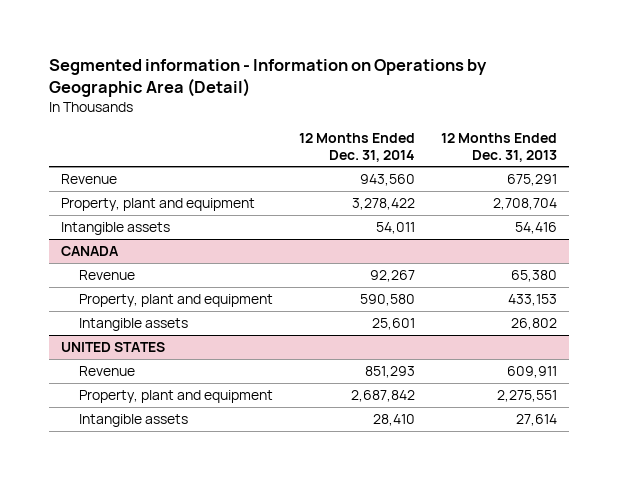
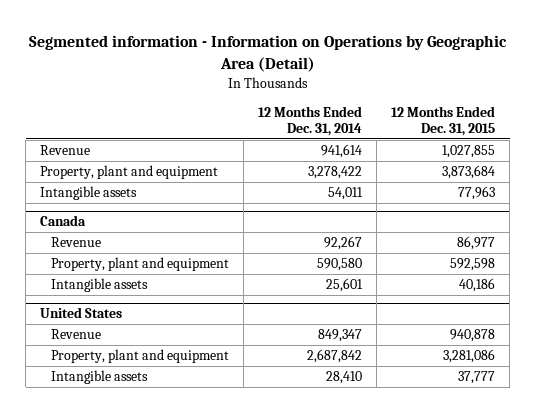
- | 12 Months Ended Dec. 31, 2014 | 12 Months Ended Dec. 31, 2013
+ | 12 Months Ended Dec. 31, 2014 | 12 Months Ended Dec. 31, 2015
- Revenue | 943,560 | 675,291
+ Revenue | 941,614 | 1,027,855
- CANADA
+ Canada
- UNITED STATES
- Revenue | 851,293 | 609,911
+ United States
+ Revenue | 849,347 | 940,878

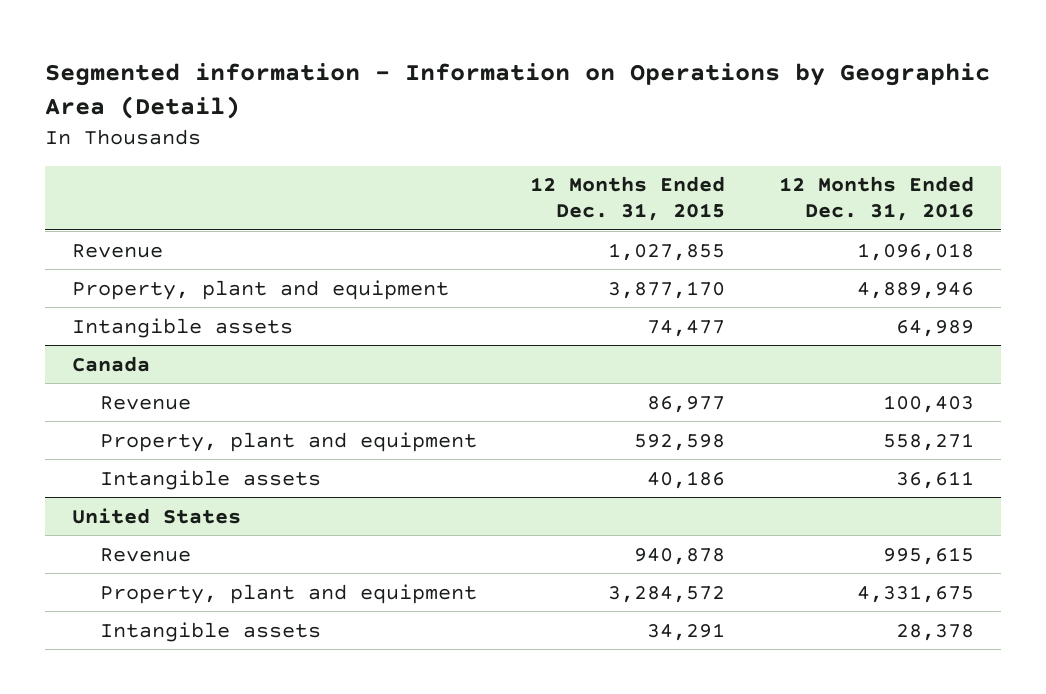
- | 12 Months Ended Dec. 31, 2014 | 12 Months Ended Dec. 31, 2015
+ | 12 Months Ended Dec. 31, 2015 | 12 Months Ended Dec. 31, 2016
- Property, plant and equipment | 3,278,422 | 3,873,684
- Intangible assets | 54,011 | 77,963
+ Property, plant and equipment | 3,877,170 | 4,889,946
+ Intangible assets | 74,477 | 64,989
@ United States
- Property, plant and equipment | 2,687,842 | 3,281,086
- Intangible assets | 28,410 | 37,777
+ Property, plant and equipment | 3,284,572 | 4,331,675
+ Intangible assets | 34,291 | 28,378

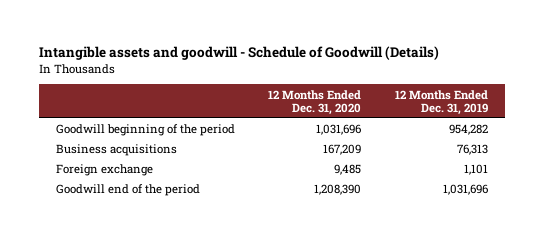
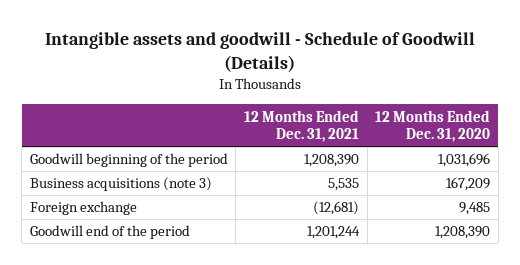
- | 12 Months Ended Dec. 31, 2020 | 12 Months Ended Dec. 31, 2019
+ | 12 Months Ended Dec. 31, 2021 | 12 Months Ended Dec. 31, 2020
- Business acquisitions | 167,209 | 76,313
+ Business acquisitions (note 3) | 5,535 | 167,209

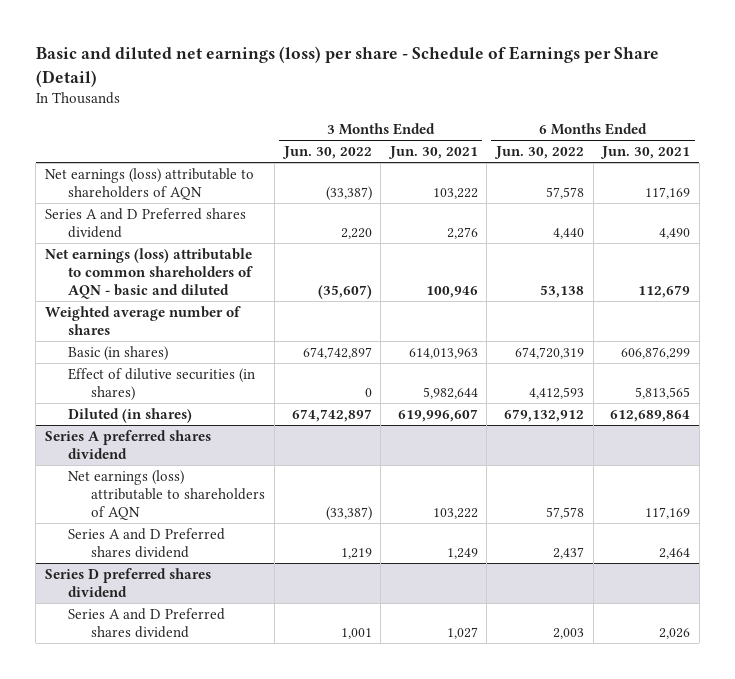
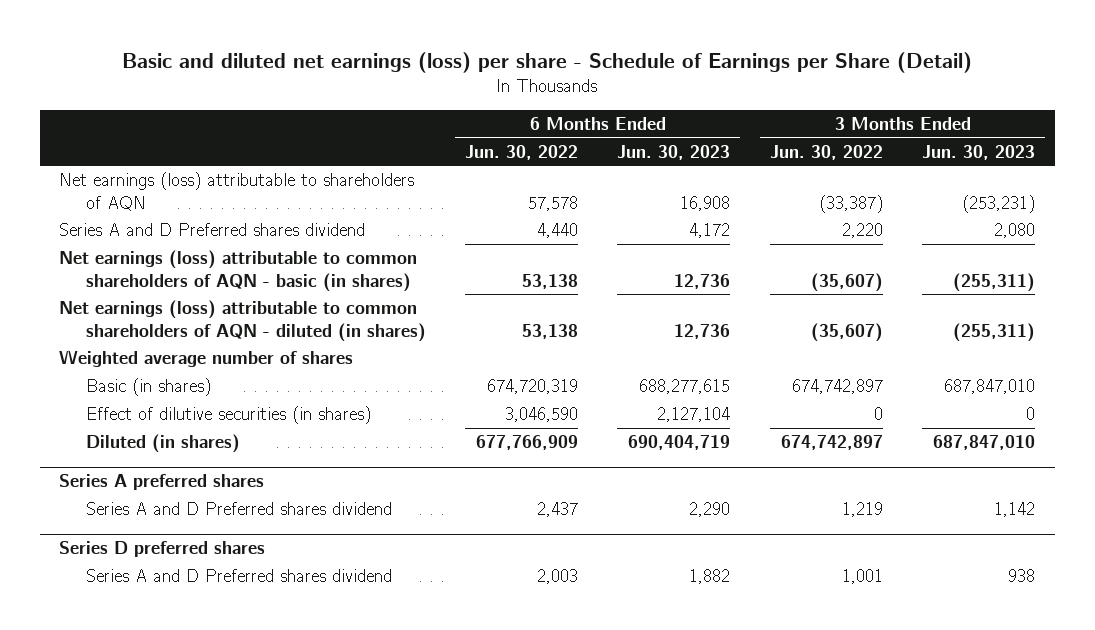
- | 3 Months Ended Jun. 30, 2022 | 3 Months Ended Jun. 30, 2021 | 6 Months Ended Jun. 30, 2022 | 6 Months Ended Jun. 30, 2021
+ | 6 Months Ended Jun. 30, 2022 | 6 Months Ended Jun. 30, 2023 | 3 Months Ended Jun. 30, 2022 | 3 Months Ended Jun. 30, 2023
- Net earnings (loss) attributable to common shareholders of AQN - basic and diluted | (35,607) | 100,946 | 53,138 | 112,679
+ Net earnings (loss) attributable to common shareholders of AQN - basic (in shares) | 53,138 | 12,736 | (35,607) | (255,311)
+ Net earnings (loss) attributable to common shareholders of AQN - diluted (in shares) | 53,138 | 12,736 | (35,607) | (255,311)
- Effect of dilutive securities (in shares) | 0 | 5,982,644 | 4,412,593 | 5,813,565
- Diluted (in shares) | 674,742,897 | 619,996,607 | 679,132,912 | 612,689,864
- Series A preferred shares dividend
- Net earnings (loss) attributable to shareholders of AQN | (33,387) | 103,222 | 57,578 | 117,169
+ Effect of dilutive securities (in shares) | 3,046,590 | 2,127,104 | 0 | 0
+ Diluted (in shares) | 677,766,909 | 690,404,719 | 674,742,897 | 687,847,010
+ Series A preferred shares
- Series D preferred shares dividend
+ Series D preferred shares

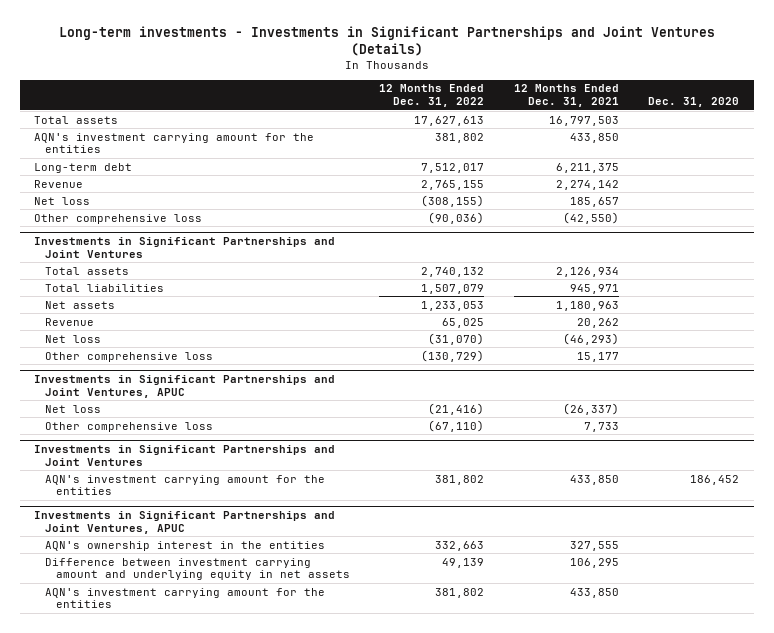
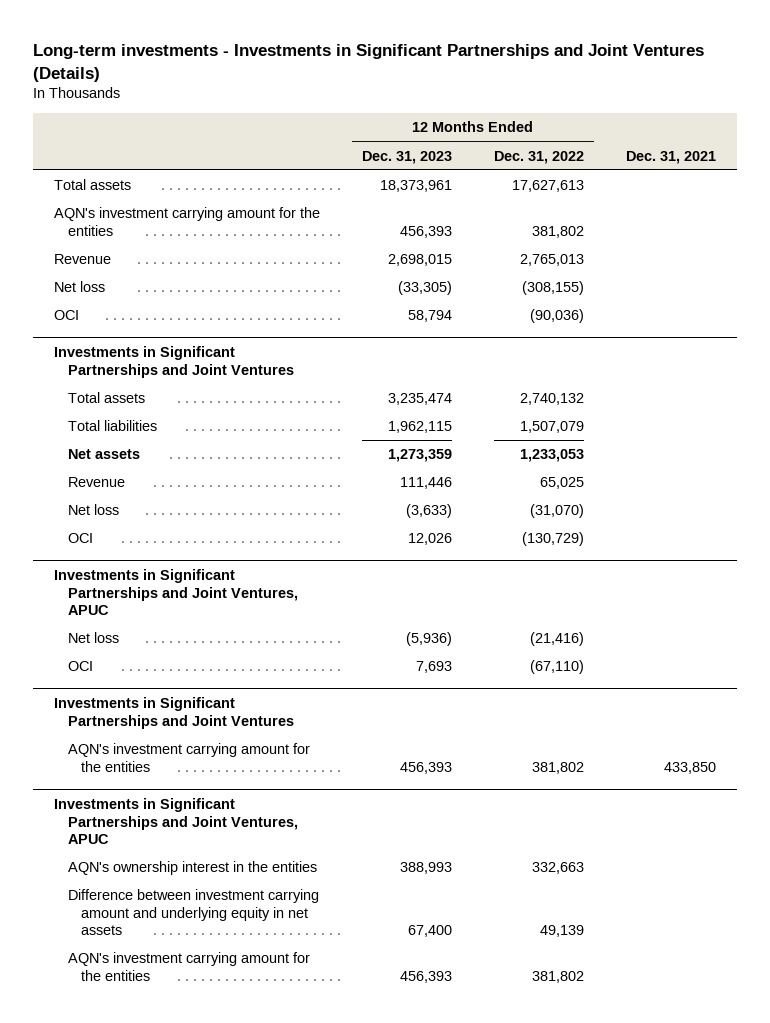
- | 12 Months Ended Dec. 31, 2022 | 12 Months Ended Dec. 31, 2021 | Dec. 31, 2020
+ | 12 Months Ended Dec. 31, 2023 | 12 Months Ended Dec. 31, 2022 | Dec. 31, 2021
- Long-term debt | 7,512,017 | 6,211,375 |
- Revenue | 2,765,155 | 2,274,142 |
+ Revenue | 2,698,015 | 2,765,013 |
- Other comprehensive loss | (90,036) | (42,550) |
+ OCI | 58,794 | (90,036) |
@ Investments in Significant Partnerships and Joint Ventures
- Other comprehensive loss | (130,729) | 15,177 |
+ OCI | 12,026 | (130,729) |
@ Investments in Significant Partnerships and Joint Ventures, APUC
- Other comprehensive loss | (67,110) | 7,733 |
+ OCI | 7,693 | (67,110) |

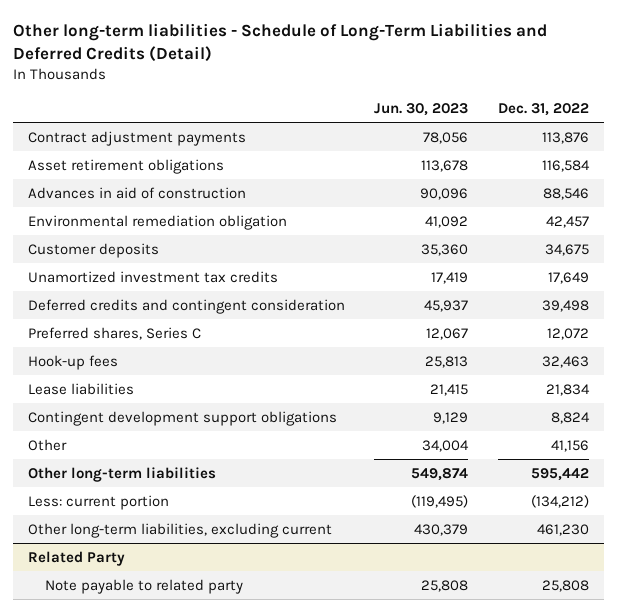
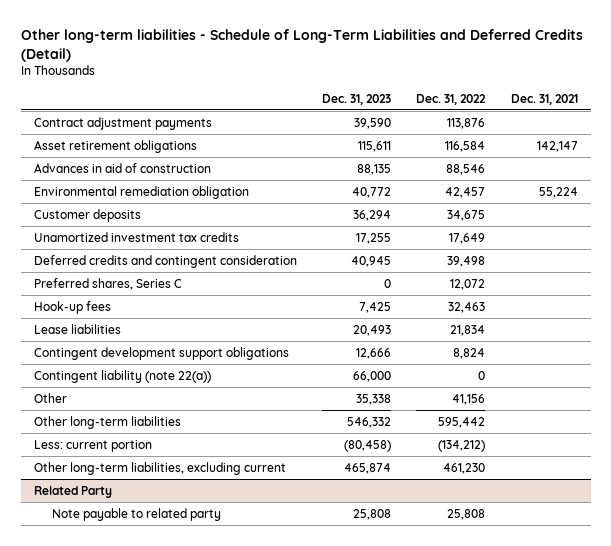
- | Jun. 30, 2023 | Dec. 31, 2022
+ | Dec. 31, 2023 | Dec. 31, 2022 | Dec. 31, 2021
+ Contingent liability (note 22(a)) | 66,000 | 0 |

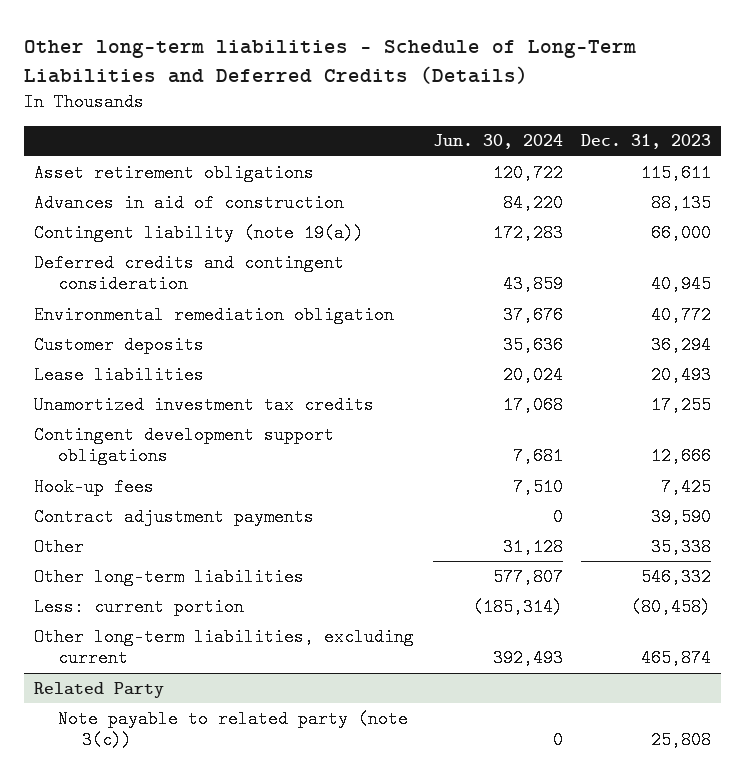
- Other long-term liabilities - Schedule of Long-Term Liabilities and Deferred Credits (Detail)
+ Other long-term liabilities - Schedule of Long-Term Liabilities and Deferred Credits (Details)
- | Dec. 31, 2023 | Dec. 31, 2022 | Dec. 31, 2021
+ | Jun. 30, 2024 | Dec. 31, 2023
+ Contingent liability (note 19(a)) | 172,283 | 66,000
moved up: Deferred credits and contingent consideration | 43,859 | 40,945
- Preferred shares, Series C | 0 | 12,072 |
moved down: Unamortized investment tax credits | 17,068 | 17,255
- Contingent liability (note 22(a)) | 66,000 | 0 |
moved down: Hook-up fees | 7,510 | 7,425
moved down: Contract adjustment payments | 0 | 39,590
@ Related Party
- Note payable to related party | 25,808 | 25,808 |
+ Note payable to related party (note 3(c)) | 0 | 25,808

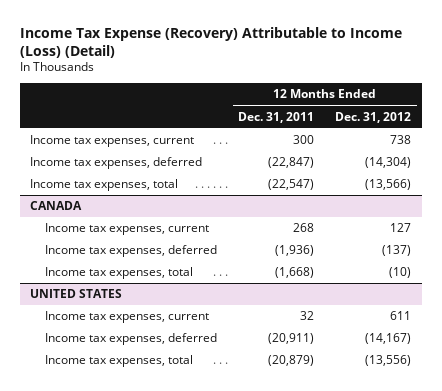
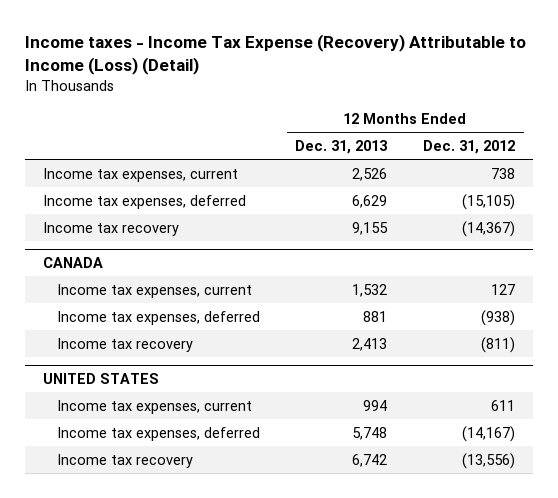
- Income Tax Expense (Recovery) Attributable to Income (Loss) (Detail)
+ Income taxes - Income Tax Expense (Recovery) Attributable to Income (Loss) (Detail)
- | 12 Months Ended Dec. 31, 2011 | 12 Months Ended Dec. 31, 2012
+ | 12 Months Ended Dec. 31, 2013 | 12 Months Ended Dec. 31, 2012
- Income tax expenses, deferred | (22,847) | (14,304)
- Income tax expenses, total | (22,547) | (13,566)
+ Income tax expenses, deferred | 6,629 | (15,105)
+ Income tax recovery | 9,155 | (14,367)
@ CANADA
- Income tax expenses, deferred | (1,936) | (137)
- Income tax expenses, total | (1,668) | (10)
+ Income tax expenses, deferred | 881 | (938)
+ Income tax recovery | 2,413 | (811)
@ UNITED STATES
- Income tax expenses, total | (20,879) | (13,556)
+ Income tax recovery | 6,742 | (13,556)

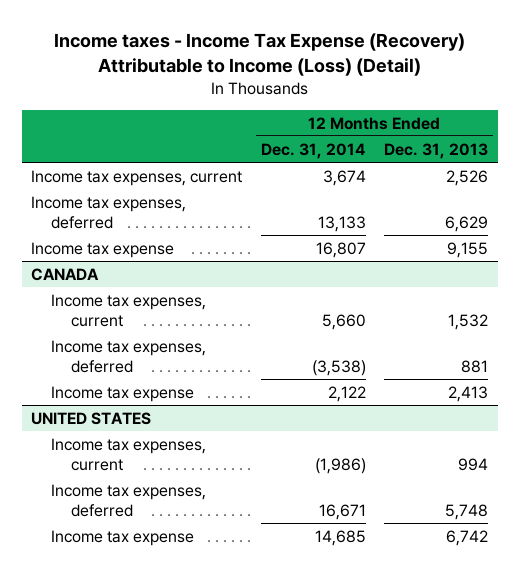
- | 12 Months Ended Dec. 31, 2013 | 12 Months Ended Dec. 31, 2012
+ | 12 Months Ended Dec. 31, 2014 | 12 Months Ended Dec. 31, 2013
- Income tax recovery | 9,155 | (14,367)
+ Income tax expense | 16,807 | 9,155
@ CANADA
- Income tax recovery | 2,413 | (811)
+ Income tax expense | 2,122 | 2,413
@ UNITED STATES
- Income tax recovery | 6,742 | (13,556)
+ Income tax expense | 14,685 | 6,742

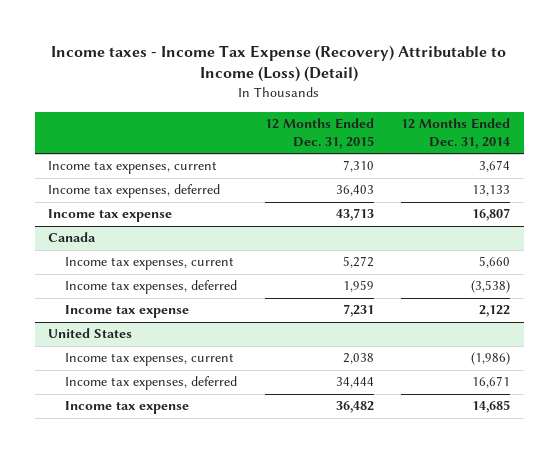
- | 12 Months Ended Dec. 31, 2014 | 12 Months Ended Dec. 31, 2013
+ | 12 Months Ended Dec. 31, 2015 | 12 Months Ended Dec. 31, 2014
- CANADA
+ Canada
- UNITED STATES
+ United States

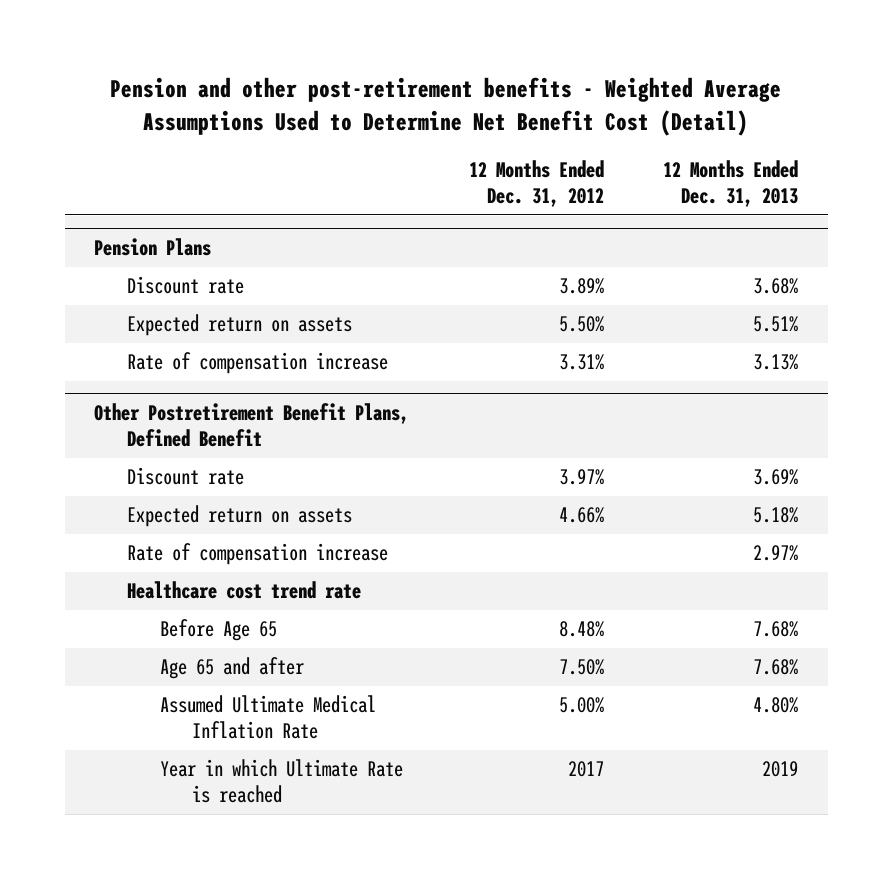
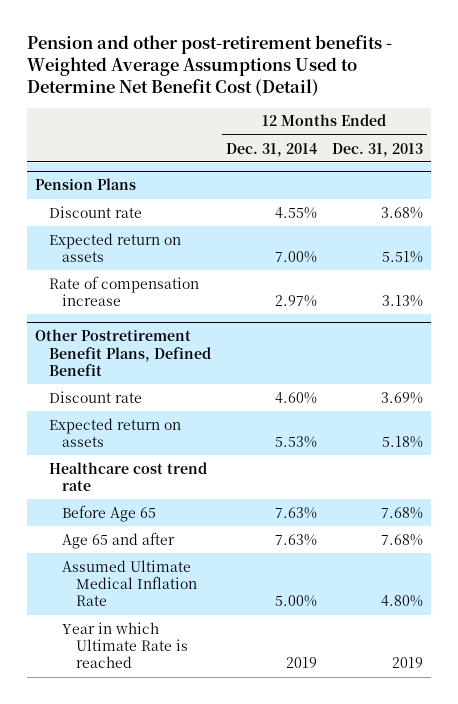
- | 12 Months Ended Dec. 31, 2012 | 12 Months Ended Dec. 31, 2013
+ | 12 Months Ended Dec. 31, 2014 | 12 Months Ended Dec. 31, 2013
@ Other Postretirement Benefit Plans, Defined Benefit
- Rate of compensation increase | | 2.97%

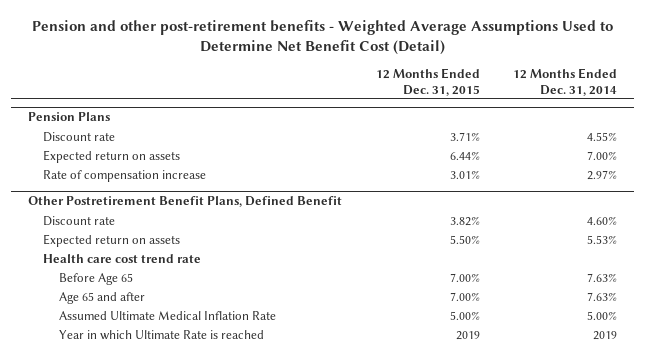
- | 12 Months Ended Dec. 31, 2014 | 12 Months Ended Dec. 31, 2013
+ | 12 Months Ended Dec. 31, 2015 | 12 Months Ended Dec. 31, 2014
@ Other Postretirement Benefit Plans, Defined Benefit
- Healthcare cost trend rate
+ Health care cost trend rate

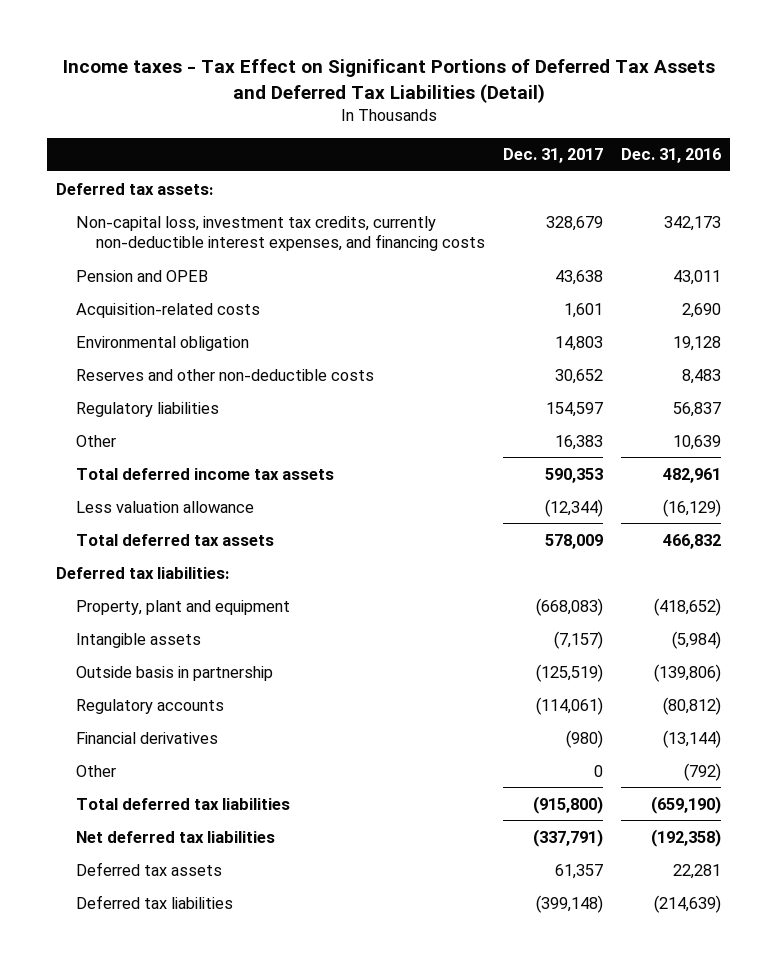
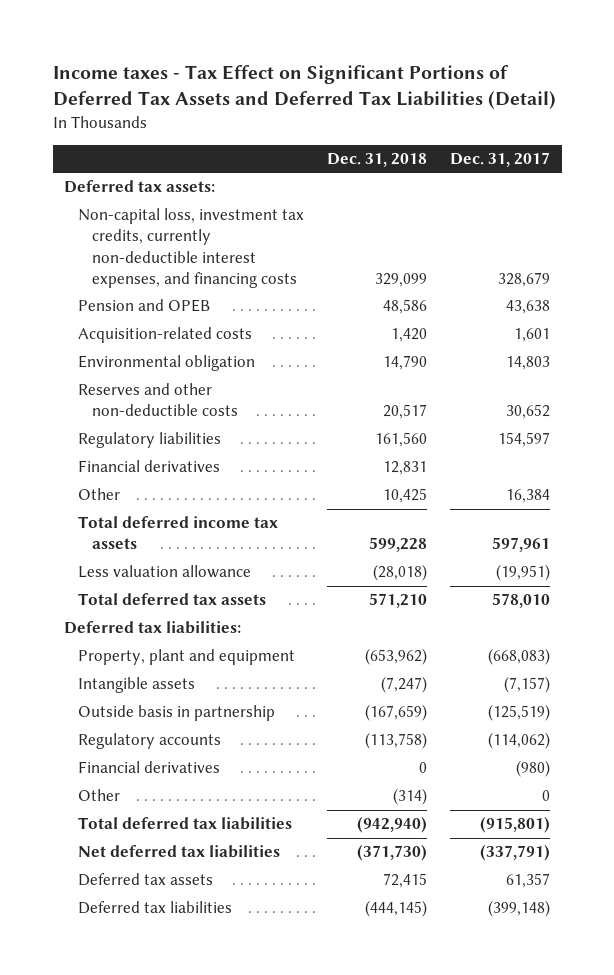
- | Dec. 31, 2017 | Dec. 31, 2016
+ | Dec. 31, 2018 | Dec. 31, 2017
- Other | 16,383 | 10,639
- Total deferred income tax assets | 590,353 | 482,961
- Less valuation allowance | (12,344) | (16,129)
- Total deferred tax assets | 578,009 | 466,832
+ Financial derivatives | 12,831 |
+ Other | 10,425 | 16,384
+ Total deferred income tax assets | 599,228 | 597,961
+ Less valuation allowance | (28,018) | (19,951)
+ Total deferred tax assets | 571,210 | 578,010
- Regulatory accounts | (114,061) | (80,812)
+ Regulatory accounts | (113,758) | (114,062)
- Total deferred tax liabilities | (915,800) | (659,190)
+ Total deferred tax liabilities | (942,940) | (915,801)

